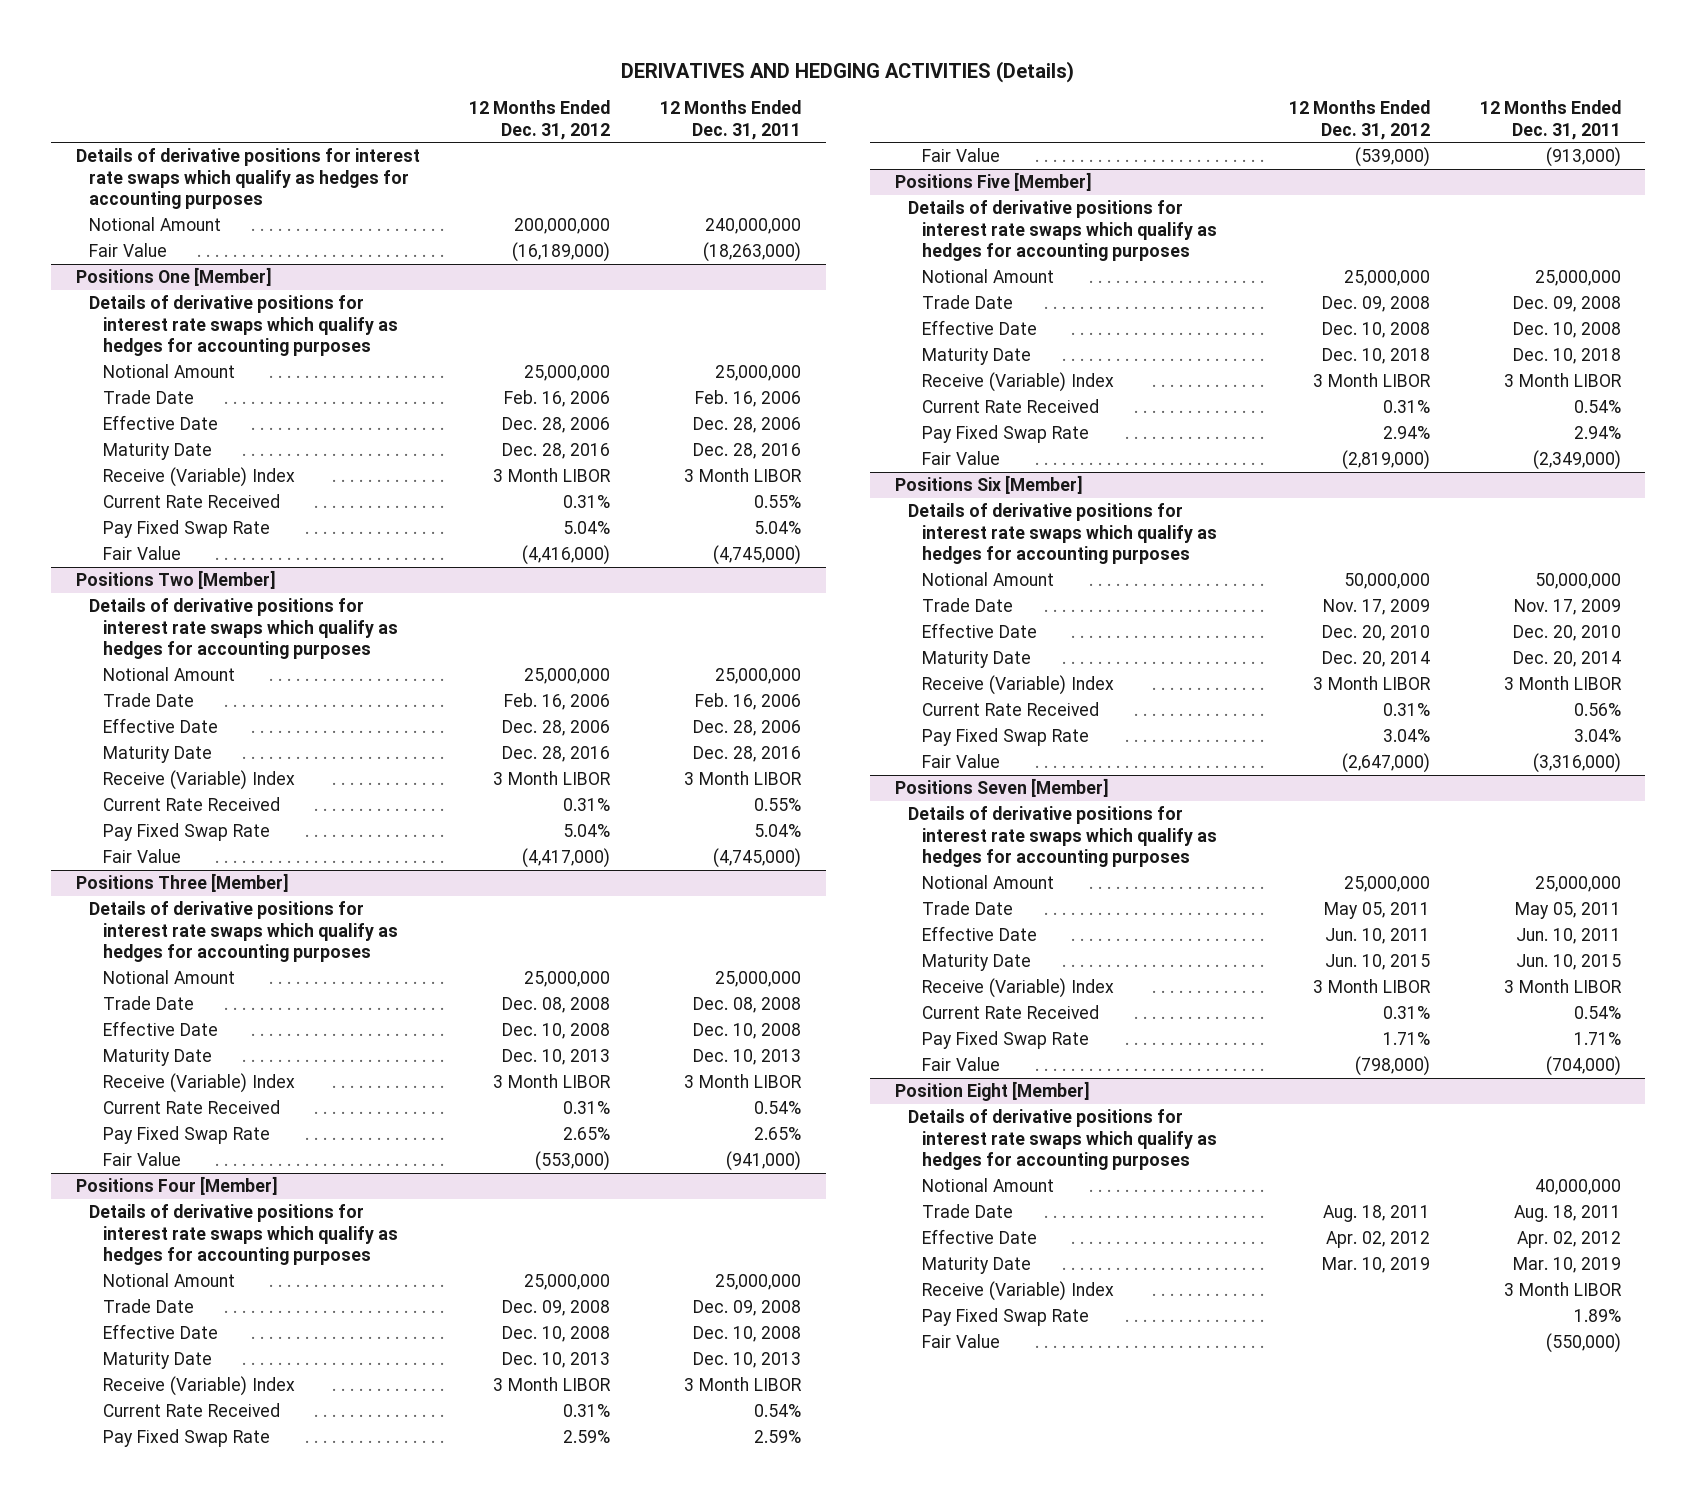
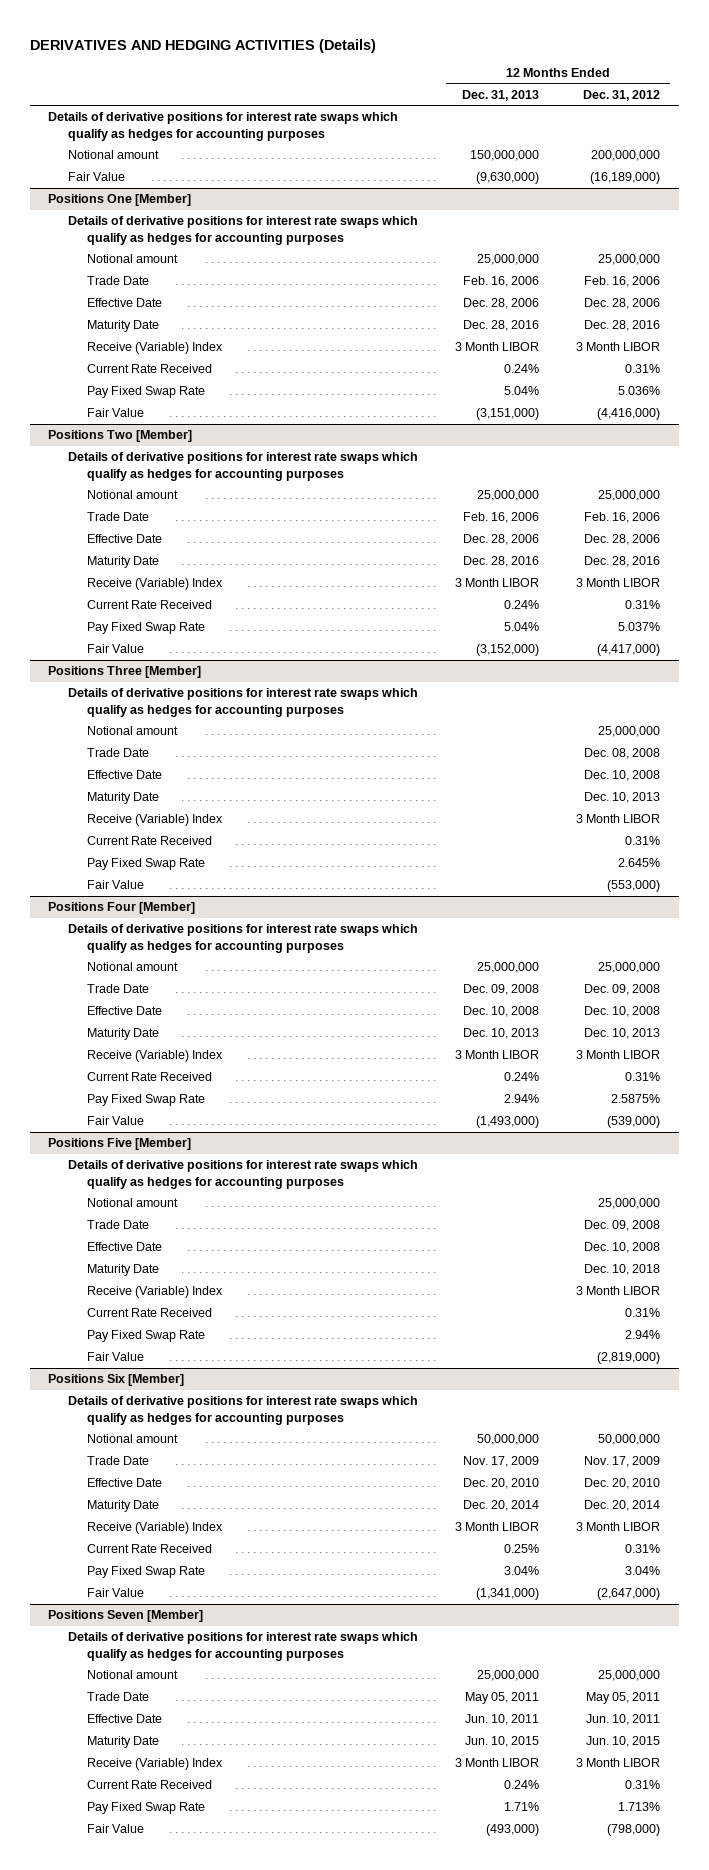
- | 12 Months Ended Dec. 31, 2012 | 12 Months Ended Dec. 31, 2011
+ | 12 Months Ended Dec. 31, 2013 | 12 Months Ended Dec. 31, 2012
- Notional Amount | 200,000,000 | 240,000,000
+ Notional amount | 150,000,000 | 200,000,000
@ Positions One [Member]
- Notional Amount | 25,000,000 | 25,000,000
+ Notional amount | 25,000,000 | 25,000,000
- Pay Fixed Swap Rate | 5.04% | 5.04%
+ Pay Fixed Swap Rate | 5.04% | 5.036%
@ Positions Two [Member]
- Notional Amount | 25,000,000 | 25,000,000
+ Notional amount | 25,000,000 | 25,000,000
- Pay Fixed Swap Rate | 5.04% | 5.04%
+ Pay Fixed Swap Rate | 5.04% | 5.037%
@ Positions Three [Member]
- Notional Amount | 25,000,000 | 25,000,000
+ Notional amount | | 25,000,000
- Pay Fixed Swap Rate | 2.65% | 2.65%
+ Pay Fixed Swap Rate | | 2.645%
@ Positions Four [Member]
- Notional Amount | 25,000,000 | 25,000,000
+ Notional amount | 25,000,000 | 25,000,000
- Pay Fixed Swap Rate | 2.59% | 2.59%
+ Pay Fixed Swap Rate | 2.94% | 2.5875%
@ Positions Five [Member]
- Notional Amount | 25,000,000 | 25,000,000
+ Notional amount | | 25,000,000
@ Positions Six [Member]
- Notional Amount | 50,000,000 | 50,000,000
+ Notional amount | 50,000,000 | 50,000,000
@ Positions Seven [Member]
- Notional Amount | 25,000,000 | 25,000,000
+ Notional amount | 25,000,000 | 25,000,000
- Pay Fixed Swap Rate | 1.71% | 1.71%
+ Pay Fixed Swap Rate | 1.71% | 1.713%
- Position Eight [Member]
- Details of derivative positions for interest rate swaps which qualify as hedges for accounting purposes
- Notional Amount | | 40,000,000
- Trade Date | Aug. 18, 2011 | Aug. 18, 2011
- Effective Date | Apr. 02, 2012 | Apr. 02, 2012
- Maturity Date | Mar. 10, 2019 | Mar. 10, 2019
- Receive (Variable) Index | | 3 Month LIBOR
- Pay Fixed Swap Rate | | 1.89%
- Fair Value | | (550,000)

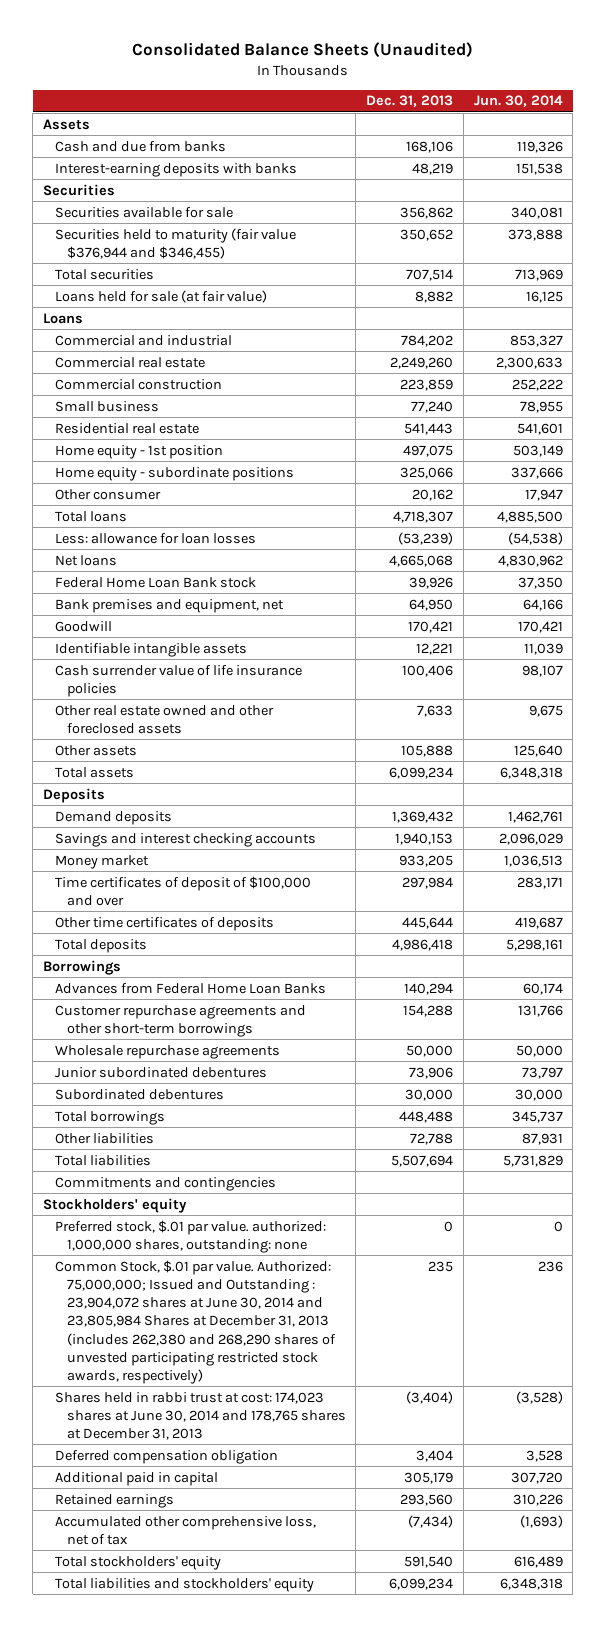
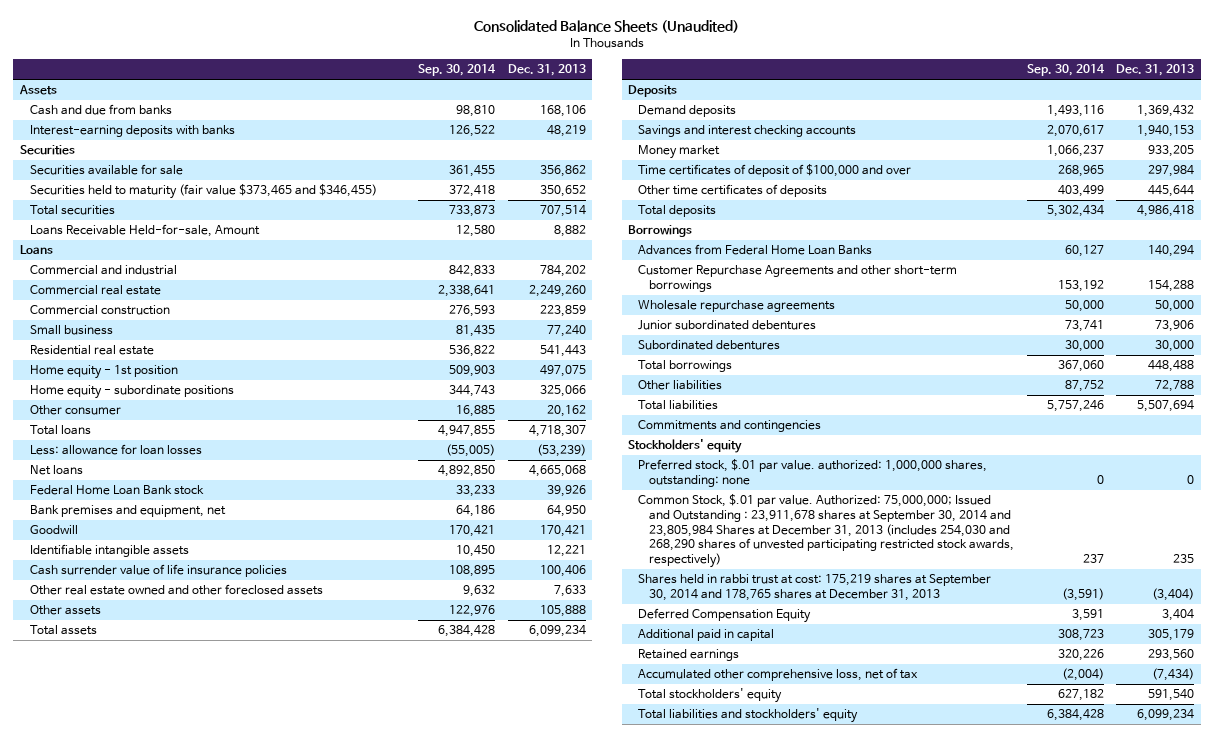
- | Dec. 31, 2013 | Jun. 30, 2014
+ | Sep. 30, 2014 | Dec. 31, 2013
- Securities held to maturity (fair value $376,944 and $346,455) | 350,652 | 373,888
+ Securities held to maturity (fair value $373,465 and $346,455) | 372,418 | 350,652
- Loans held for sale (at fair value) | 8,882 | 16,125
+ Loans Receivable Held-for-sale, Amount | 12,580 | 8,882
- Customer repurchase agreements and other short-term borrowings | 154,288 | 131,766
+ Customer Repurchase Agreements and other short-term borrowings | 153,192 | 154,288
- Common Stock, $.01 par value. Authorized: 75,000,000; Issued and Outstanding : 23,904,072 shares at June 30, 2014 and 23,805,984 Shares at December 31, 2013 (includes 262,380 and 268,290 shares of unvested participating restricted stock awards, respectively) | 235 | 236
- Shares held in rabbi trust at cost: 174,023 shares at June 30, 2014 and 178,765 shares at December 31, 2013 | (3,404) | (3,528)
- Deferred compensation obligation | 3,404 | 3,528
+ Common Stock, $.01 par value. Authorized: 75,000,000; Issued and Outstanding : 23,911,678 shares at September 30, 2014 and 23,805,984 Shares at December 31, 2013 (includes 254,030 and 268,290 shares of unvested participating restricted stock awards, respectively) | 237 | 235
+ Shares held in rabbi trust at cost: 175,219 shares at September 30, 2014 and 178,765 shares at December 31, 2013 | (3,591) | (3,404)
+ Deferred Compensation Equity | 3,591 | 3,404

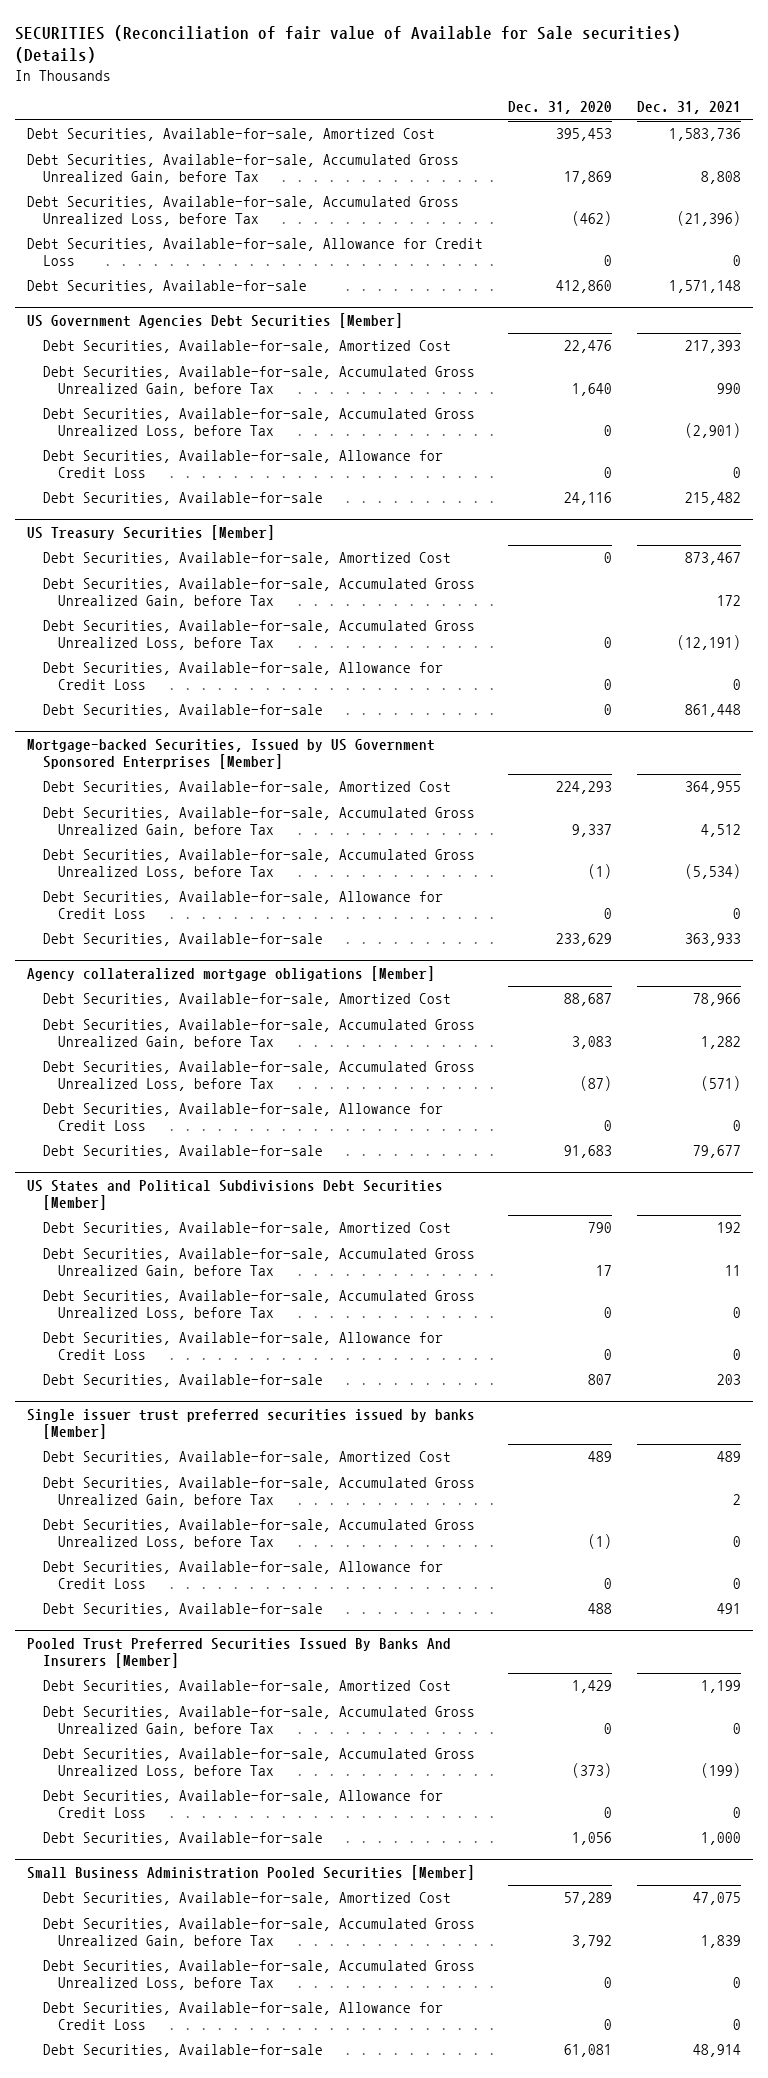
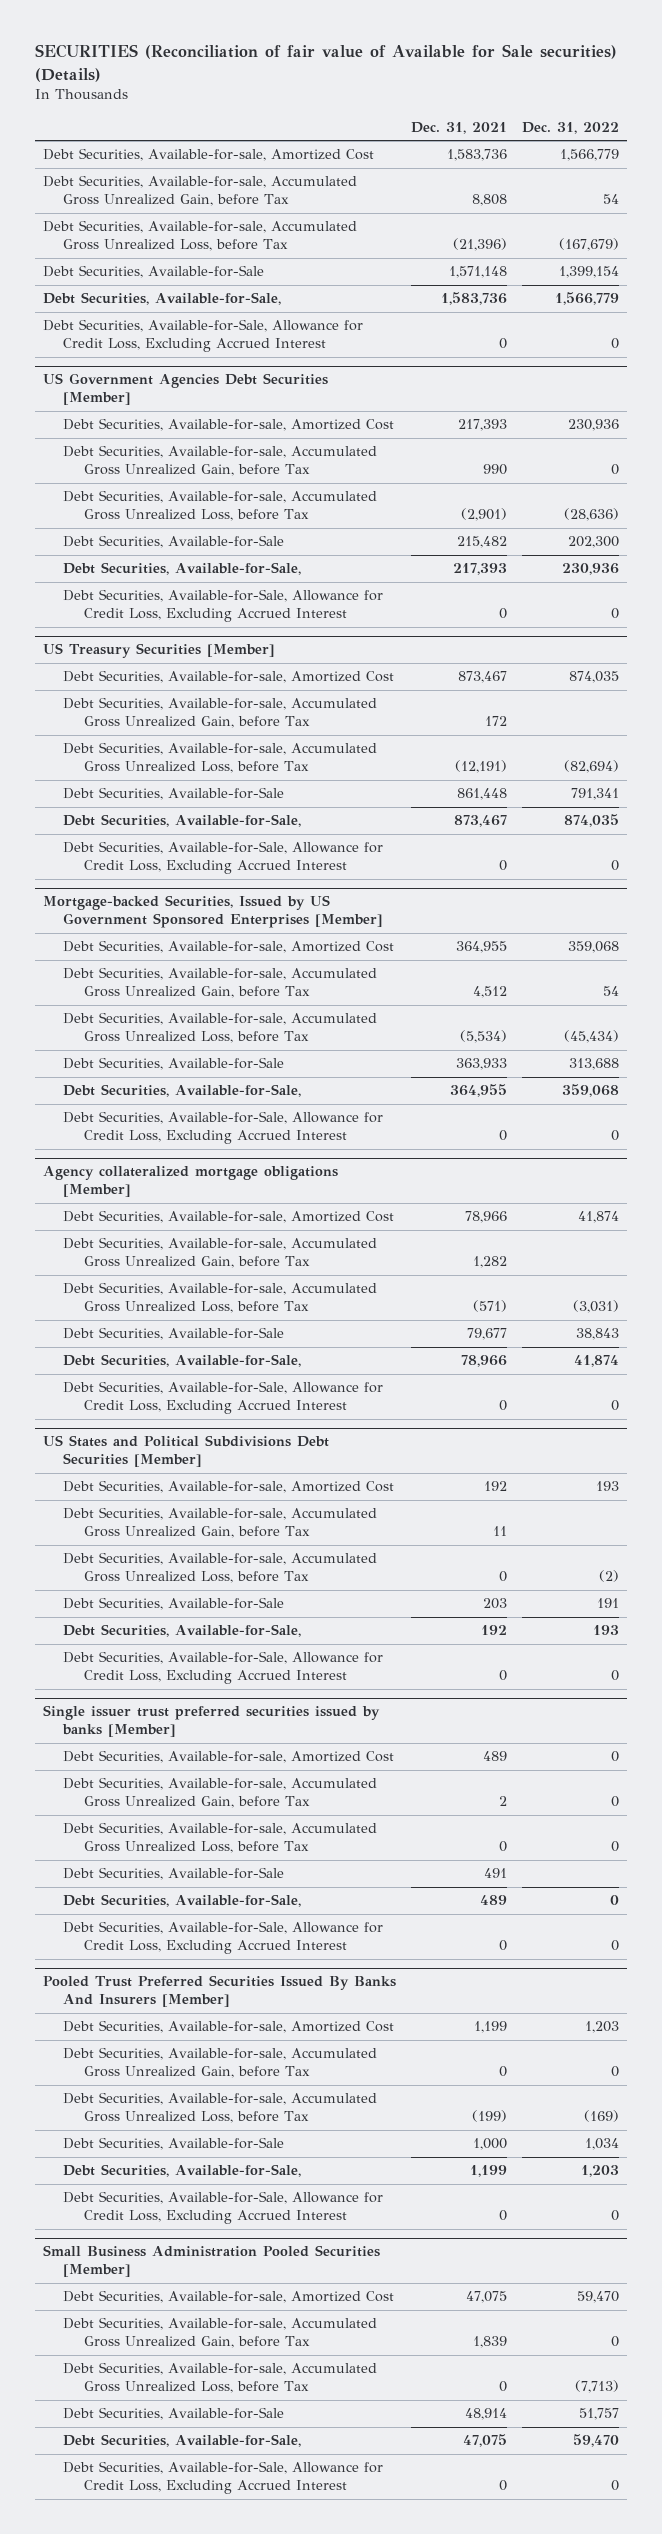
- | Dec. 31, 2020 | Dec. 31, 2021
+ | Dec. 31, 2021 | Dec. 31, 2022
- Debt Securities, Available-for-sale, Allowance for Credit Loss | 0 | 0
- Debt Securities, Available-for-sale | 412,860 | 1,571,148
+ Debt Securities, Available-for-Sale | 1,571,148 | 1,399,154
+ Debt Securities, Available-for-Sale, | 1,583,736 | 1,566,779
+ Debt Securities, Available-for-Sale, Allowance for Credit Loss, Excluding Accrued Interest | 0 | 0
@ US Government Agencies Debt Securities [Member]
- Debt Securities, Available-for-sale, Allowance for Credit Loss | 0 | 0
- Debt Securities, Available-for-sale | 24,116 | 215,482
+ Debt Securities, Available-for-Sale | 215,482 | 202,300
+ Debt Securities, Available-for-Sale, | 217,393 | 230,936
+ Debt Securities, Available-for-Sale, Allowance for Credit Loss, Excluding Accrued Interest | 0 | 0
@ US Treasury Securities [Member]
- Debt Securities, Available-for-sale, Allowance for Credit Loss | 0 | 0
- Debt Securities, Available-for-sale | 0 | 861,448
+ Debt Securities, Available-for-Sale | 861,448 | 791,341
+ Debt Securities, Available-for-Sale, | 873,467 | 874,035
+ Debt Securities, Available-for-Sale, Allowance for Credit Loss, Excluding Accrued Interest | 0 | 0
@ Mortgage-backed Securities, Issued by US Government Sponsored Enterprises [Member]
- Debt Securities, Available-for-sale, Allowance for Credit Loss | 0 | 0
- Debt Securities, Available-for-sale | 233,629 | 363,933
+ Debt Securities, Available-for-Sale | 363,933 | 313,688
+ Debt Securities, Available-for-Sale, | 364,955 | 359,068
+ Debt Securities, Available-for-Sale, Allowance for Credit Loss, Excluding Accrued Interest | 0 | 0
@ Agency collateralized mortgage obligations [Member]
- Debt Securities, Available-for-sale, Allowance for Credit Loss | 0 | 0
- Debt Securities, Available-for-sale | 91,683 | 79,677
+ Debt Securities, Available-for-Sale | 79,677 | 38,843
+ Debt Securities, Available-for-Sale, | 78,966 | 41,874
+ Debt Securities, Available-for-Sale, Allowance for Credit Loss, Excluding Accrued Interest | 0 | 0
@ US States and Political Subdivisions Debt Securities [Member]
- Debt Securities, Available-for-sale, Allowance for Credit Loss | 0 | 0
- Debt Securities, Available-for-sale | 807 | 203
+ Debt Securities, Available-for-Sale | 203 | 191
+ Debt Securities, Available-for-Sale, | 192 | 193
+ Debt Securities, Available-for-Sale, Allowance for Credit Loss, Excluding Accrued Interest | 0 | 0
@ Single issuer trust preferred securities issued by banks [Member]
- Debt Securities, Available-for-sale, Allowance for Credit Loss | 0 | 0
- Debt Securities, Available-for-sale | 488 | 491
+ Debt Securities, Available-for-Sale | 491 |
+ Debt Securities, Available-for-Sale, | 489 | 0
+ Debt Securities, Available-for-Sale, Allowance for Credit Loss, Excluding Accrued Interest | 0 | 0
@ Pooled Trust Preferred Securities Issued By Banks And Insurers [Member]
- Debt Securities, Available-for-sale, Allowance for Credit Loss | 0 | 0
- Debt Securities, Available-for-sale | 1,056 | 1,000
+ Debt Securities, Available-for-Sale | 1,000 | 1,034
+ Debt Securities, Available-for-Sale, | 1,199 | 1,203
+ Debt Securities, Available-for-Sale, Allowance for Credit Loss, Excluding Accrued Interest | 0 | 0
@ Small Business Administration Pooled Securities [Member]
- Debt Securities, Available-for-sale, Allowance for Credit Loss | 0 | 0
- Debt Securities, Available-for-sale | 61,081 | 48,914
+ Debt Securities, Available-for-Sale | 48,914 | 51,757
+ Debt Securities, Available-for-Sale, | 47,075 | 59,470
+ Debt Securities, Available-for-Sale, Allowance for Credit Loss, Excluding Accrued Interest | 0 | 0

